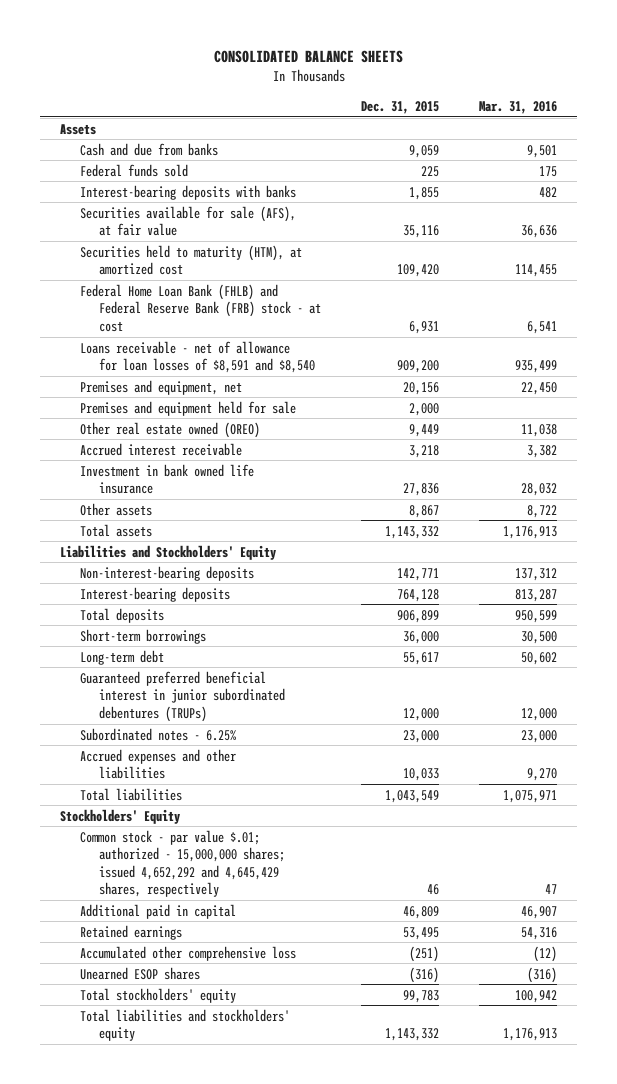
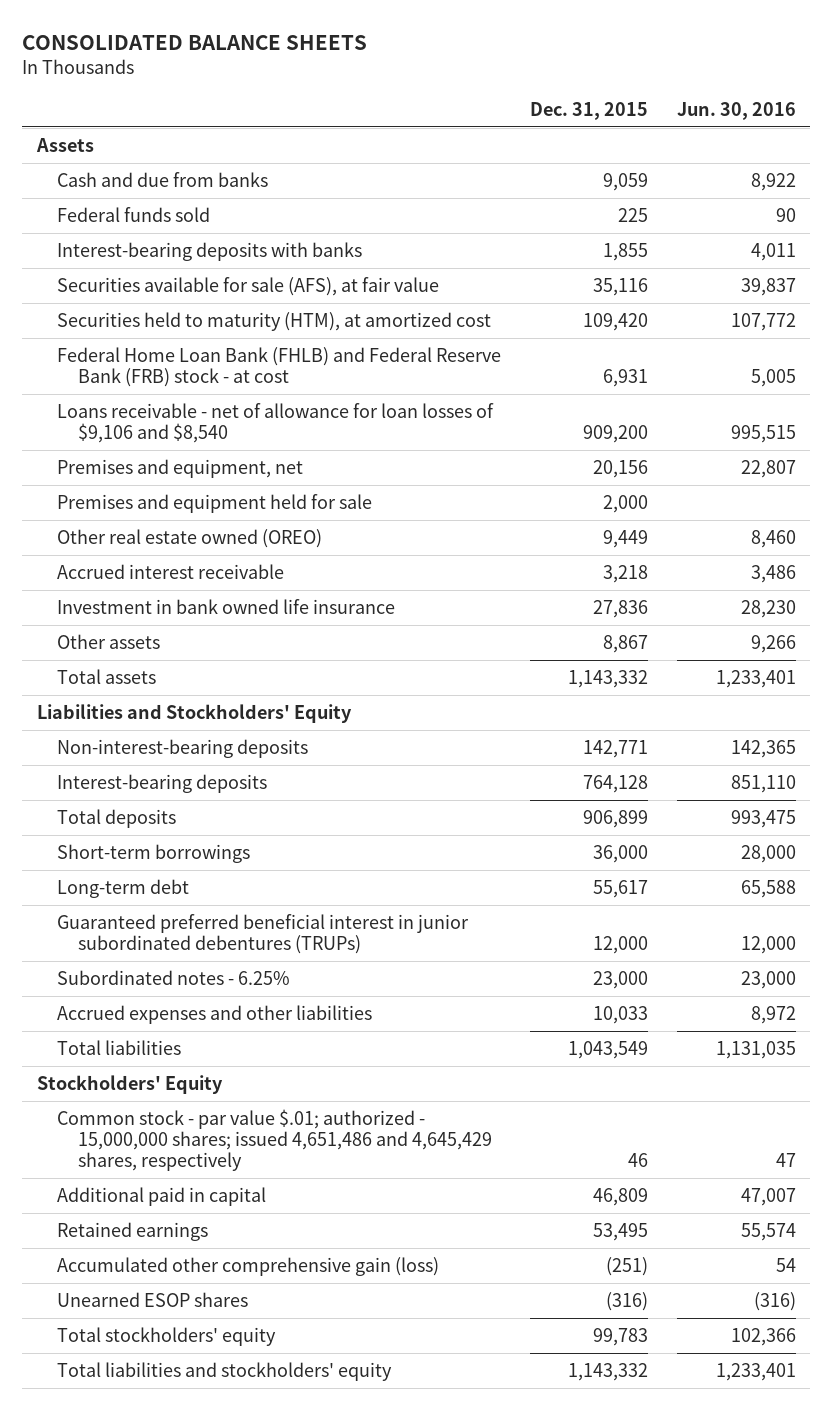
- | Dec. 31, 2015 | Mar. 31, 2016
+ | Dec. 31, 2015 | Jun. 30, 2016
- Loans receivable - net of allowance for loan losses of $8,591 and $8,540 | 909,200 | 935,499
+ Loans receivable - net of allowance for loan losses of $9,106 and $8,540 | 909,200 | 995,515
- Common stock - par value $.01; authorized - 15,000,000 shares; issued 4,652,292 and 4,645,429 shares, respectively | 46 | 47
+ Common stock - par value $.01; authorized - 15,000,000 shares; issued 4,651,486 and 4,645,429 shares, respectively | 46 | 47
- Accumulated other comprehensive loss | (251) | (12)
+ Accumulated other comprehensive gain (loss) | (251) | 54

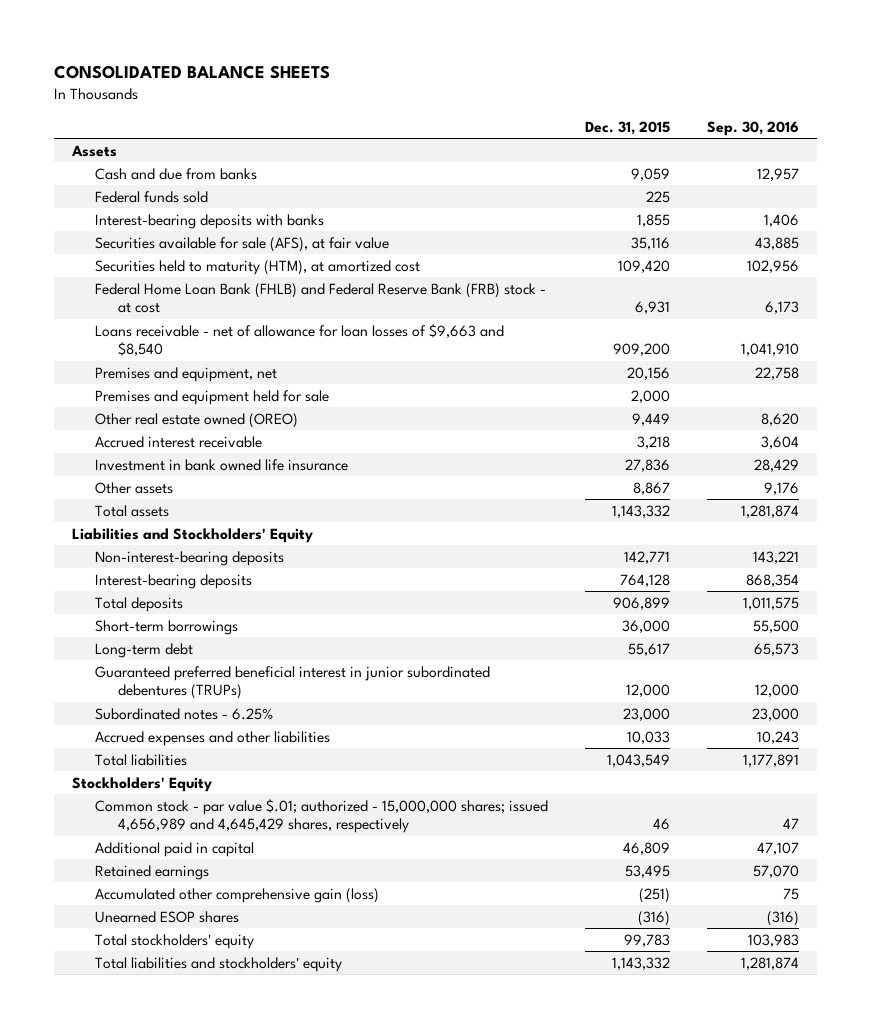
- | Dec. 31, 2015 | Jun. 30, 2016
+ | Dec. 31, 2015 | Sep. 30, 2016
- Loans receivable - net of allowance for loan losses of $9,106 and $8,540 | 909,200 | 995,515
+ Loans receivable - net of allowance for loan losses of $9,663 and $8,540 | 909,200 | 1,041,910
- Common stock - par value $.01; authorized - 15,000,000 shares; issued 4,651,486 and 4,645,429 shares, respectively | 46 | 47
+ Common stock - par value $.01; authorized - 15,000,000 shares; issued 4,656,989 and 4,645,429 shares, respectively | 46 | 47

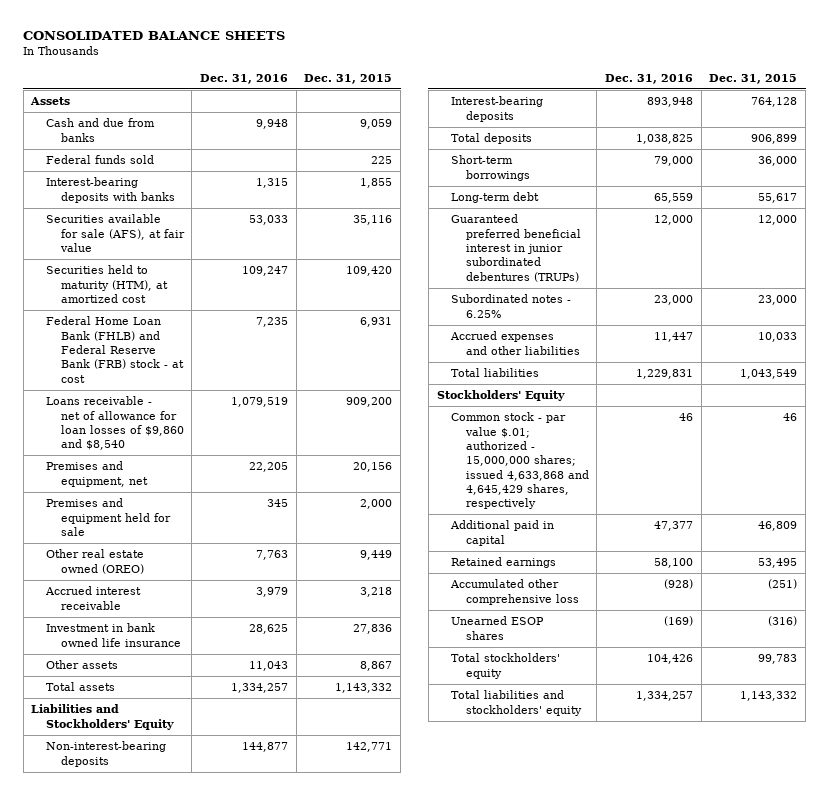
- | Dec. 31, 2015 | Sep. 30, 2016
+ | Dec. 31, 2016 | Dec. 31, 2015
- Loans receivable - net of allowance for loan losses of $9,663 and $8,540 | 909,200 | 1,041,910
+ Loans receivable - net of allowance for loan losses of $9,860 and $8,540 | 1,079,519 | 909,200
- Common stock - par value $.01; authorized - 15,000,000 shares; issued 4,656,989 and 4,645,429 shares, respectively | 46 | 47
+ Common stock - par value $.01; authorized - 15,000,000 shares; issued 4,633,868 and 4,645,429 shares, respectively | 46 | 46
- Accumulated other comprehensive gain (loss) | (251) | 75
+ Accumulated other comprehensive loss | (928) | (251)

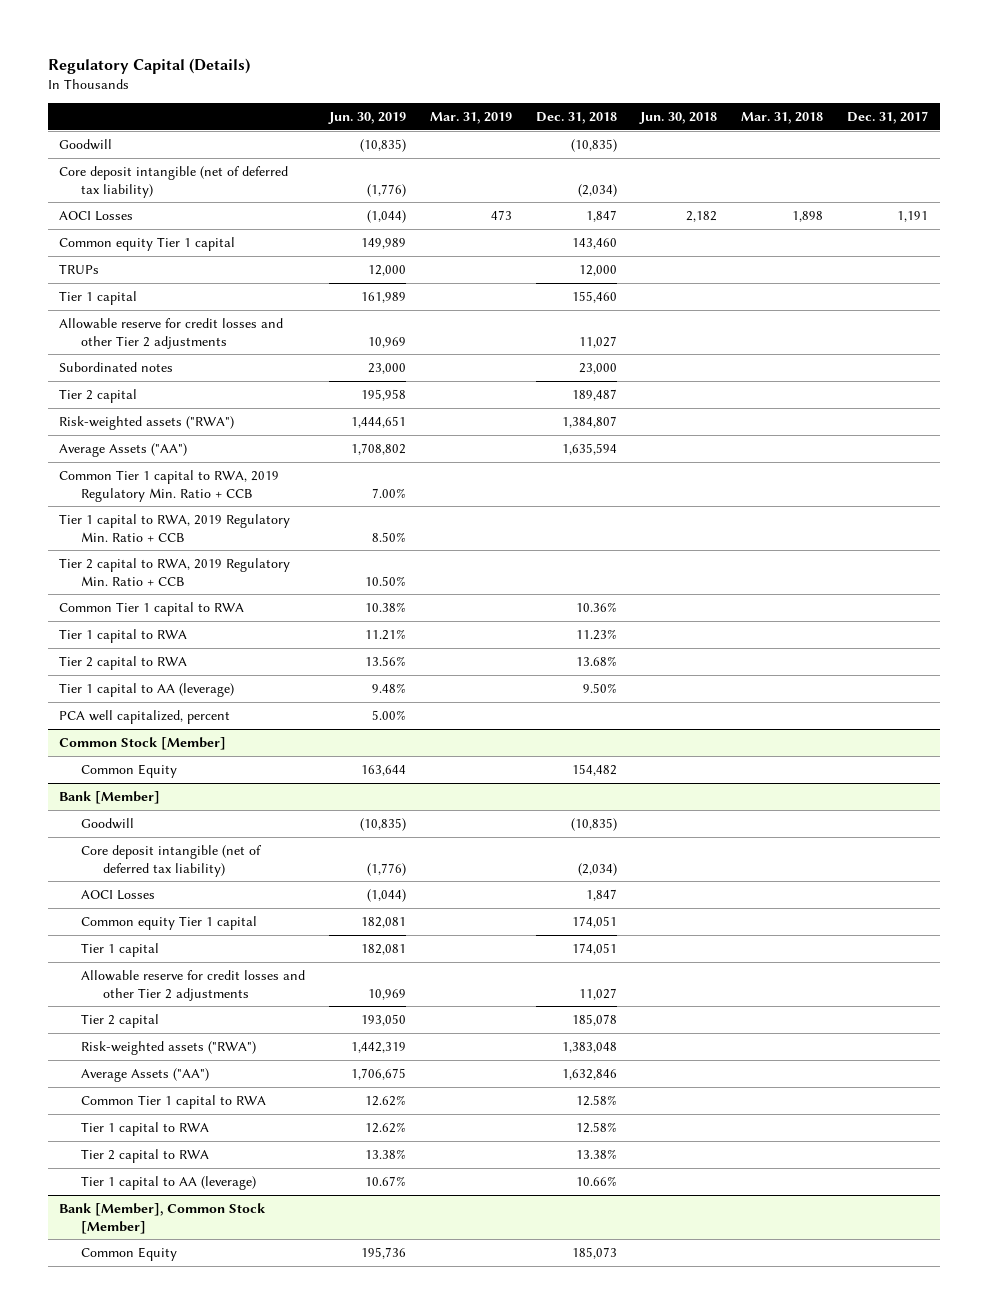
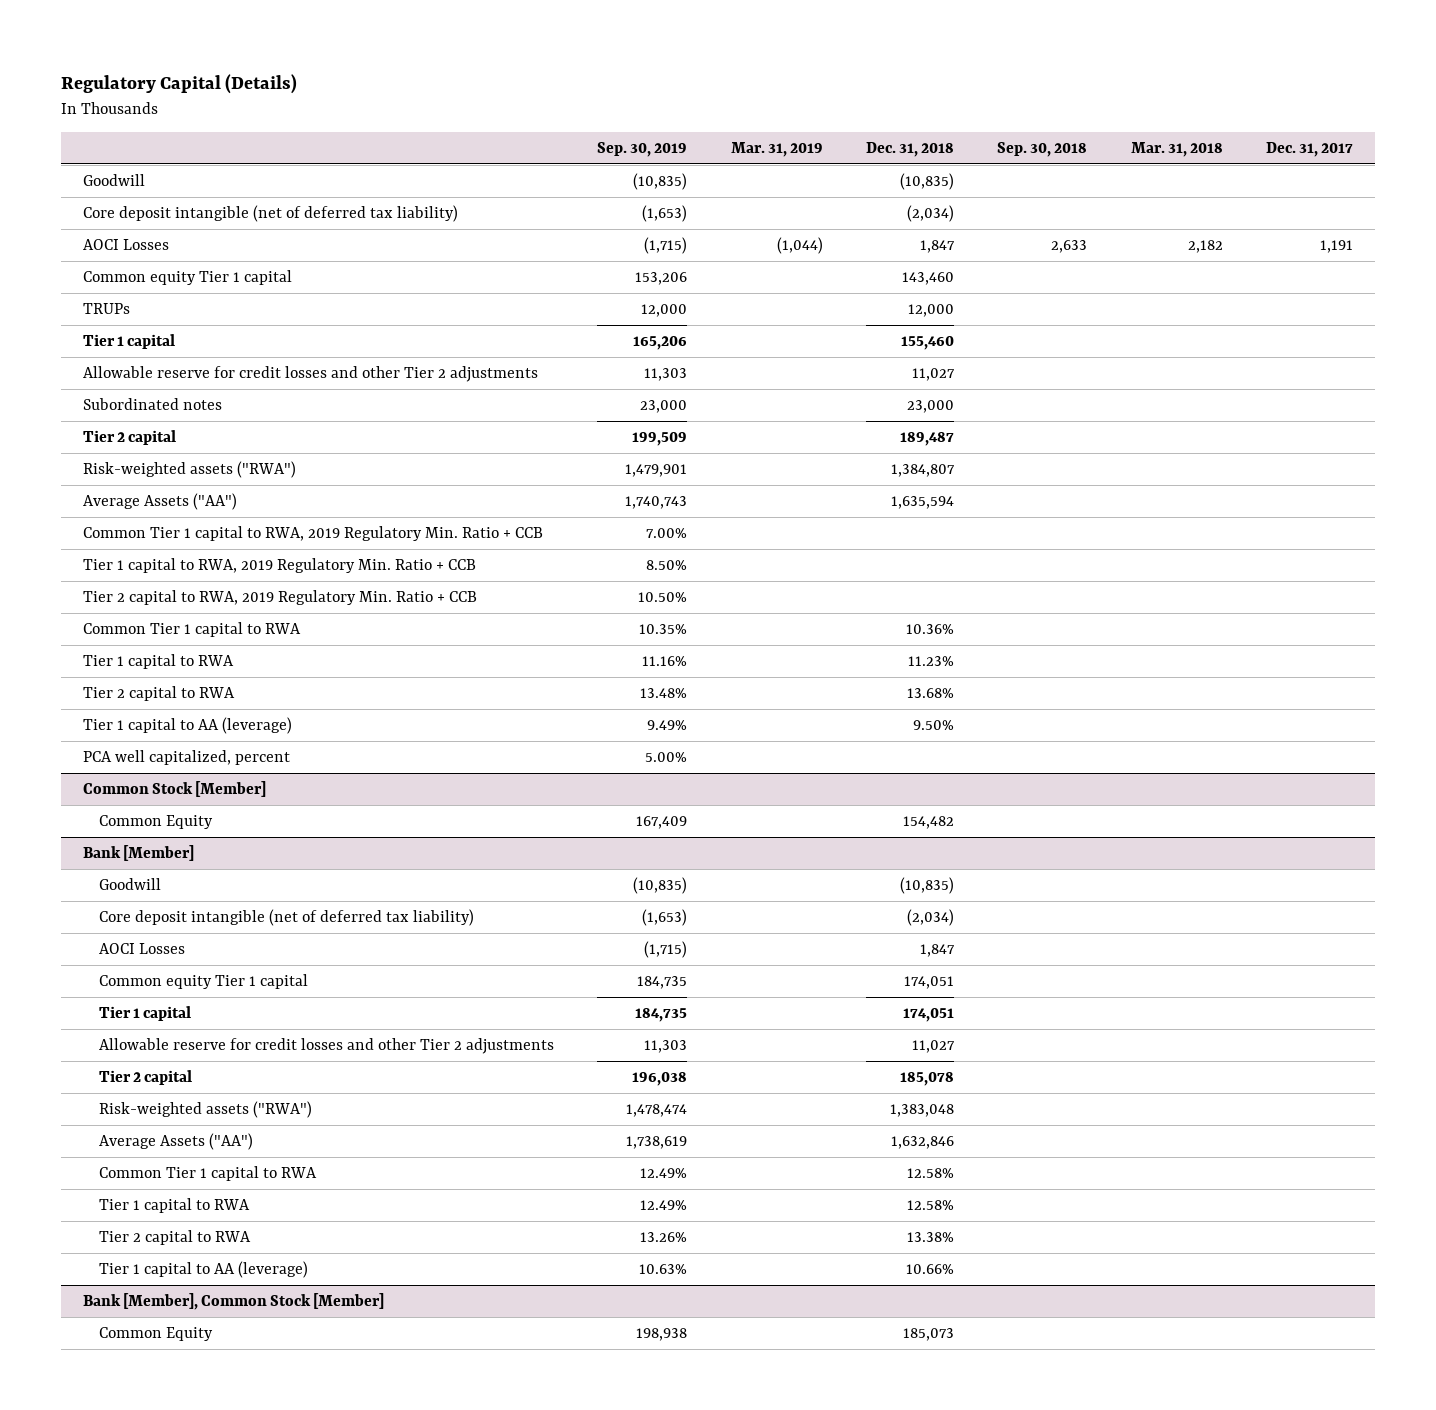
- | Jun. 30, 2019 | Mar. 31, 2019 | Dec. 31, 2018 | Jun. 30, 2018 | Mar. 31, 2018 | Dec. 31, 2017
+ | Sep. 30, 2019 | Mar. 31, 2019 | Dec. 31, 2018 | Sep. 30, 2018 | Mar. 31, 2018 | Dec. 31, 2017
- AOCI Losses | (1,044) | 473 | 1,847 | 2,182 | 1,898 | 1,191
+ AOCI Losses | (1,715) | (1,044) | 1,847 | 2,633 | 2,182 | 1,191

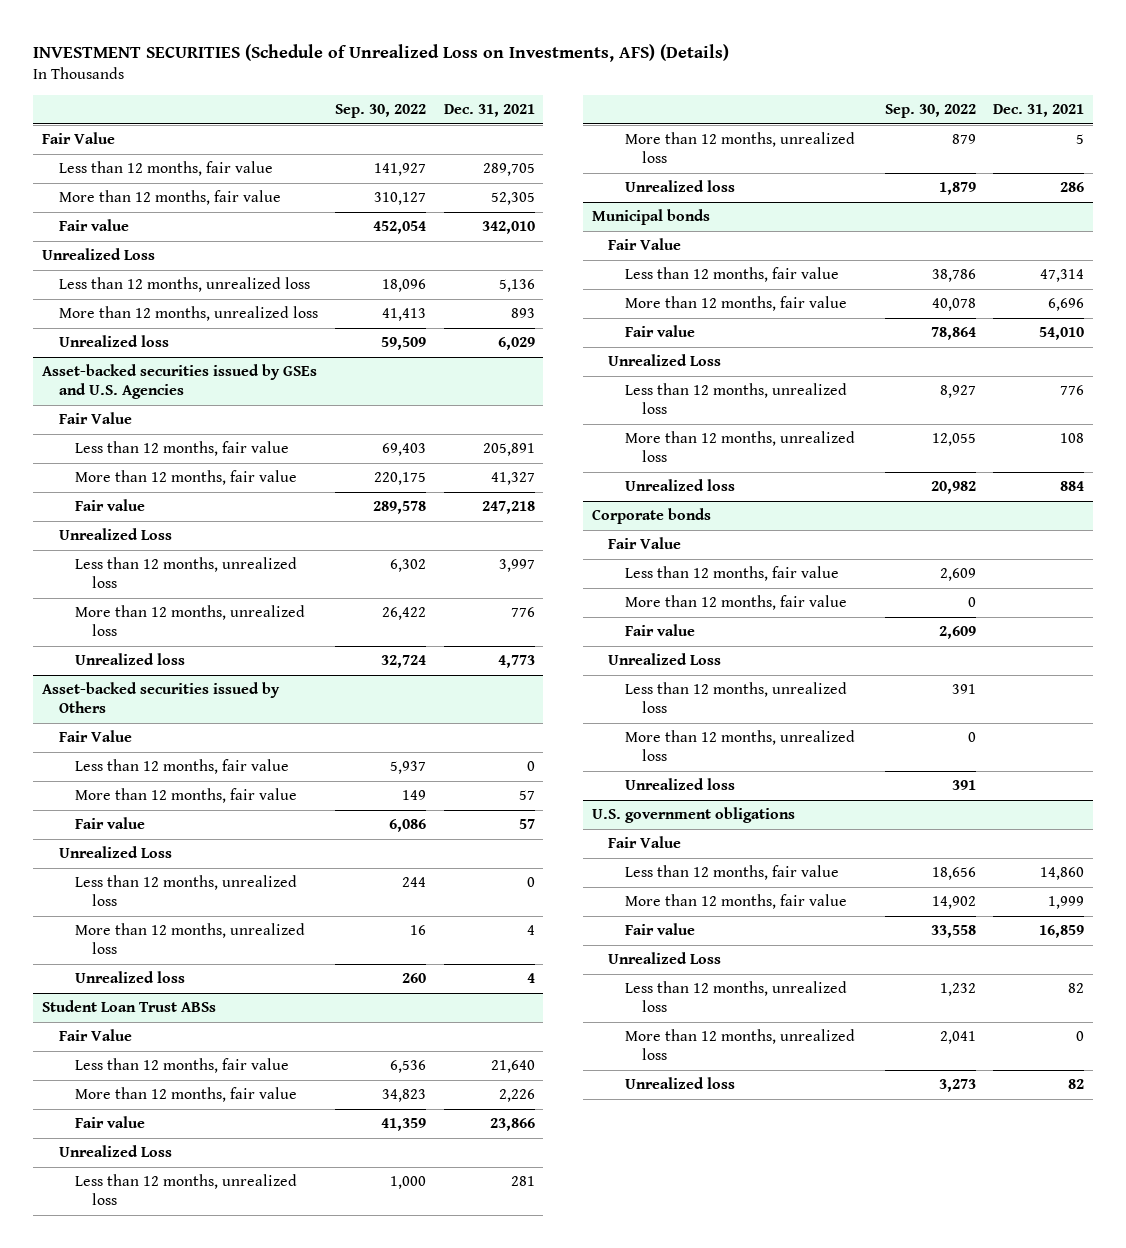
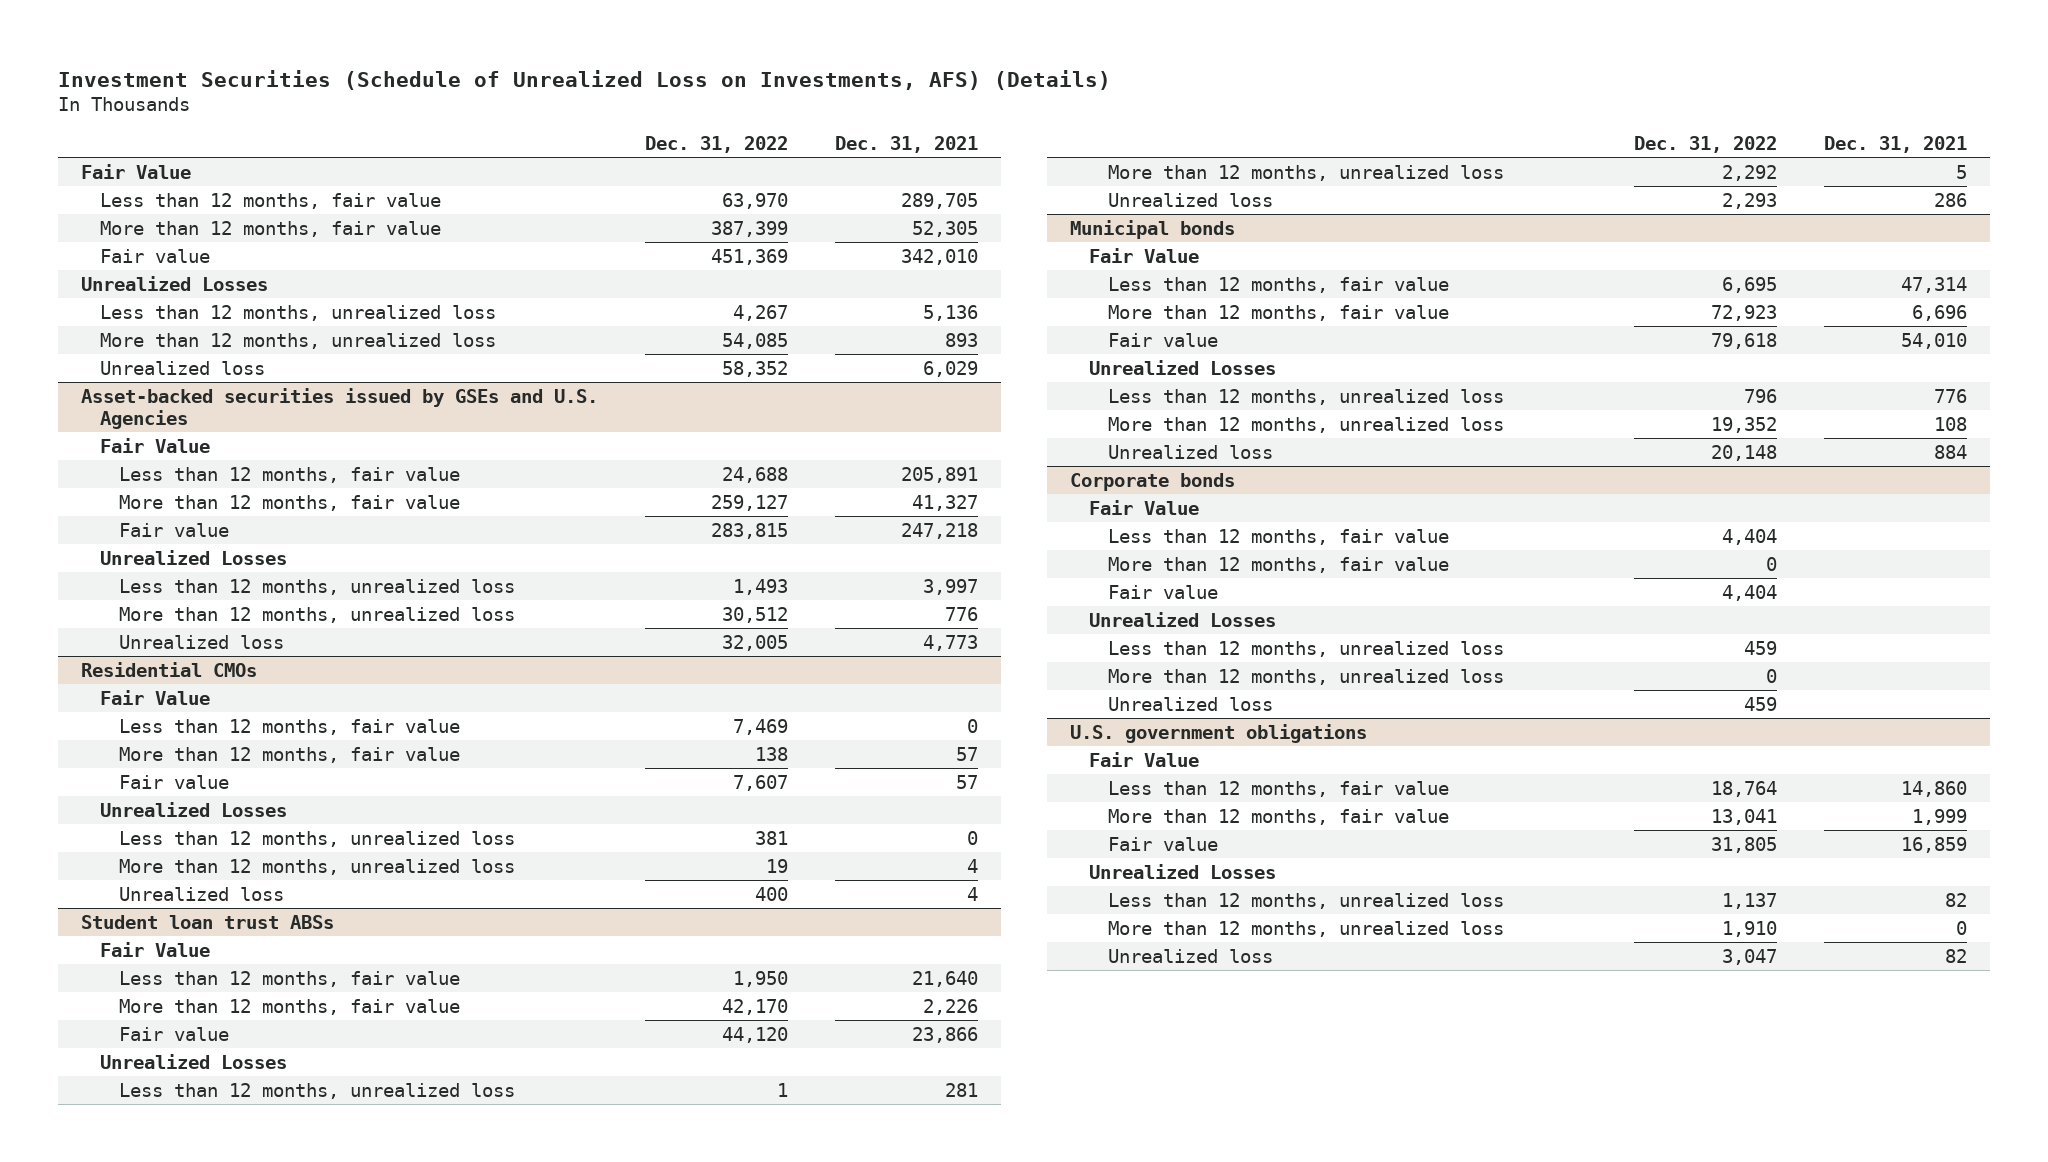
- INVESTMENT SECURITIES (Schedule of Unrealized Loss on Investments, AFS) (Details)
+ Investment Securities (Schedule of Unrealized Loss on Investments, AFS) (Details)
- | Sep. 30, 2022 | Dec. 31, 2021
+ | Dec. 31, 2022 | Dec. 31, 2021
- Unrealized Loss
+ Unrealized Losses
@ Asset-backed securities issued by GSEs and U.S. Agencies
- Unrealized Loss
+ Unrealized Losses
- Asset-backed securities issued by Others
+ Residential CMOs
- Unrealized Loss
+ Unrealized Losses
- Student Loan Trust ABSs
+ Student loan trust ABSs
- Unrealized Loss
+ Unrealized Losses
@ Municipal bonds
- Unrealized Loss
+ Unrealized Losses
@ Corporate bonds
- Unrealized Loss
+ Unrealized Losses
@ U.S. government obligations
- Unrealized Loss
+ Unrealized Losses

